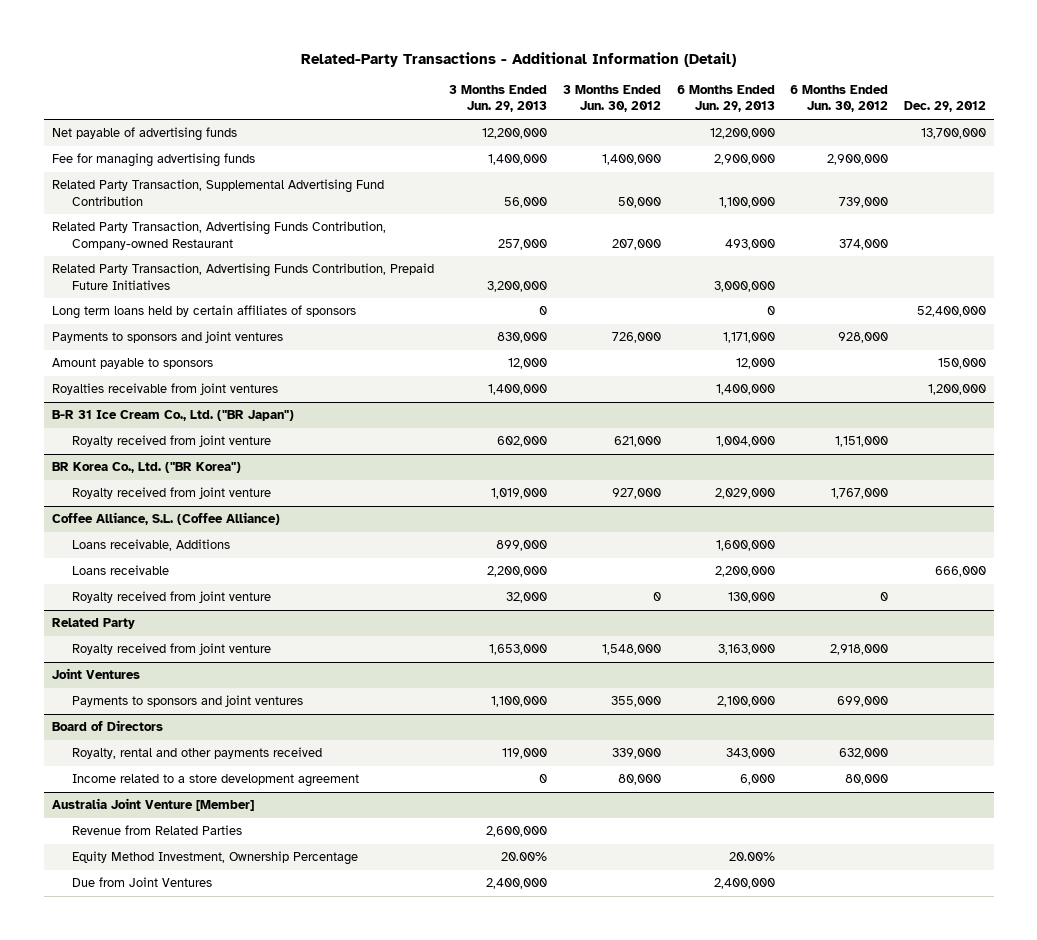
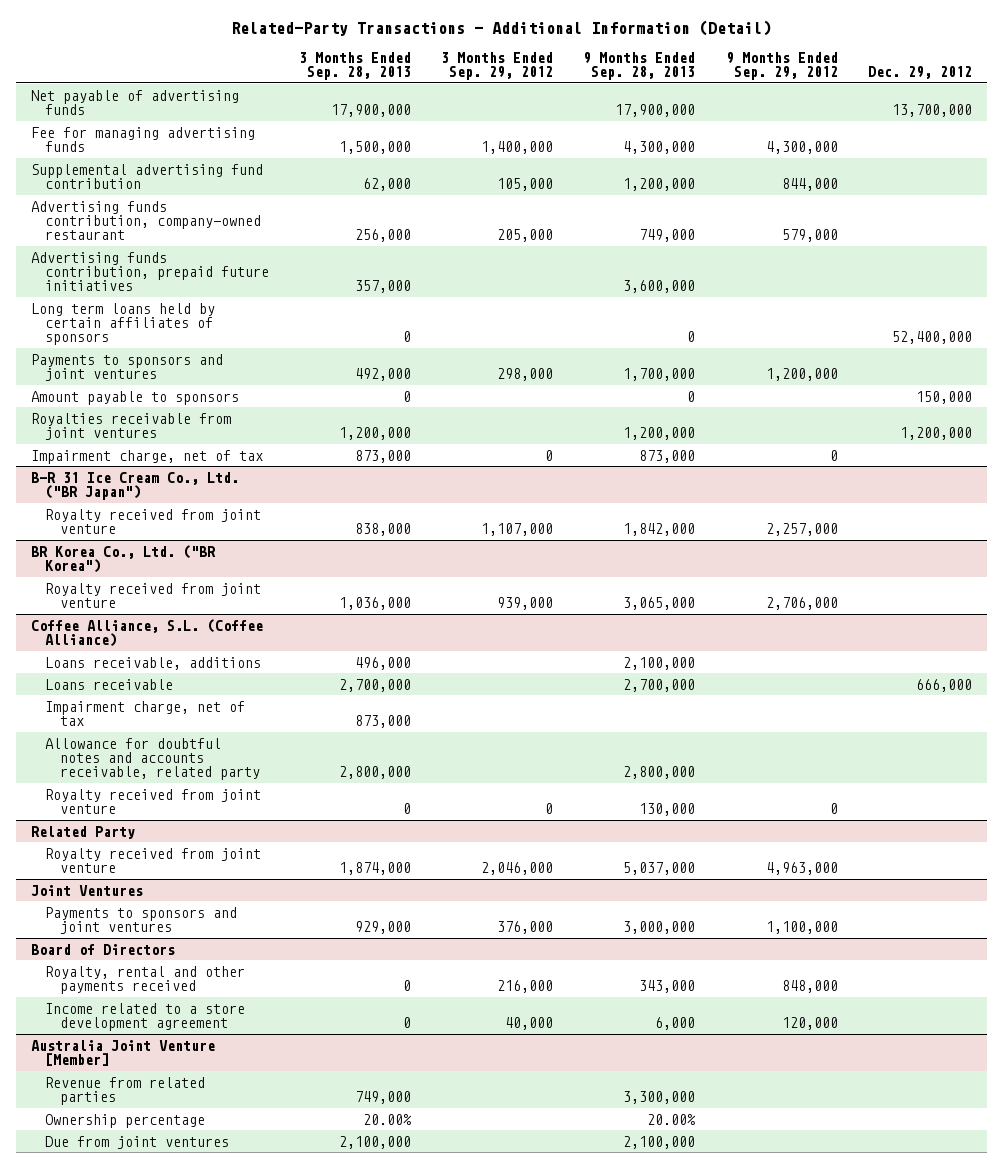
- | 3 Months Ended Jun. 29, 2013 | 3 Months Ended Jun. 30, 2012 | 6 Months Ended Jun. 29, 2013 | 6 Months Ended Jun. 30, 2012 | Dec. 29, 2012
+ | 3 Months Ended Sep. 28, 2013 | 3 Months Ended Sep. 29, 2012 | 9 Months Ended Sep. 28, 2013 | 9 Months Ended Sep. 29, 2012 | Dec. 29, 2012
- Related Party Transaction, Supplemental Advertising Fund Contribution | 56,000 | 50,000 | 1,100,000 | 739,000 |
- Related Party Transaction, Advertising Funds Contribution, Company-owned Restaurant | 257,000 | 207,000 | 493,000 | 374,000 |
- Related Party Transaction, Advertising Funds Contribution, Prepaid Future Initiatives | 3,200,000 | | 3,000,000 | |
+ Supplemental advertising fund contribution | 62,000 | 105,000 | 1,200,000 | 844,000 |
+ Advertising funds contribution, company-owned restaurant | 256,000 | 205,000 | 749,000 | 579,000 |
+ Advertising funds contribution, prepaid future initiatives | 357,000 | | 3,600,000 | |
+ Impairment charge, net of tax | 873,000 | 0 | 873,000 | 0 |
@ Coffee Alliance, S.L. (Coffee Alliance)
- Loans receivable, Additions | 899,000 | | 1,600,000 | |
+ Loans receivable, additions | 496,000 | | 2,100,000 | |
+ Impairment charge, net of tax | 873,000 | | | |
+ Allowance for doubtful notes and accounts receivable, related party | 2,800,000 | | 2,800,000 | |
@ Australia Joint Venture [Member]
- Revenue from Related Parties | 2,600,000 | | | |
- Equity Method Investment, Ownership Percentage | 20.00% | | 20.00% | |
- Due from Joint Ventures | 2,400,000 | | 2,400,000 | |
+ Revenue from related parties | 749,000 | | 3,300,000 | |
+ Ownership percentage | 20.00% | | 20.00% | |
+ Due from joint ventures | 2,100,000 | | 2,100,000 | |

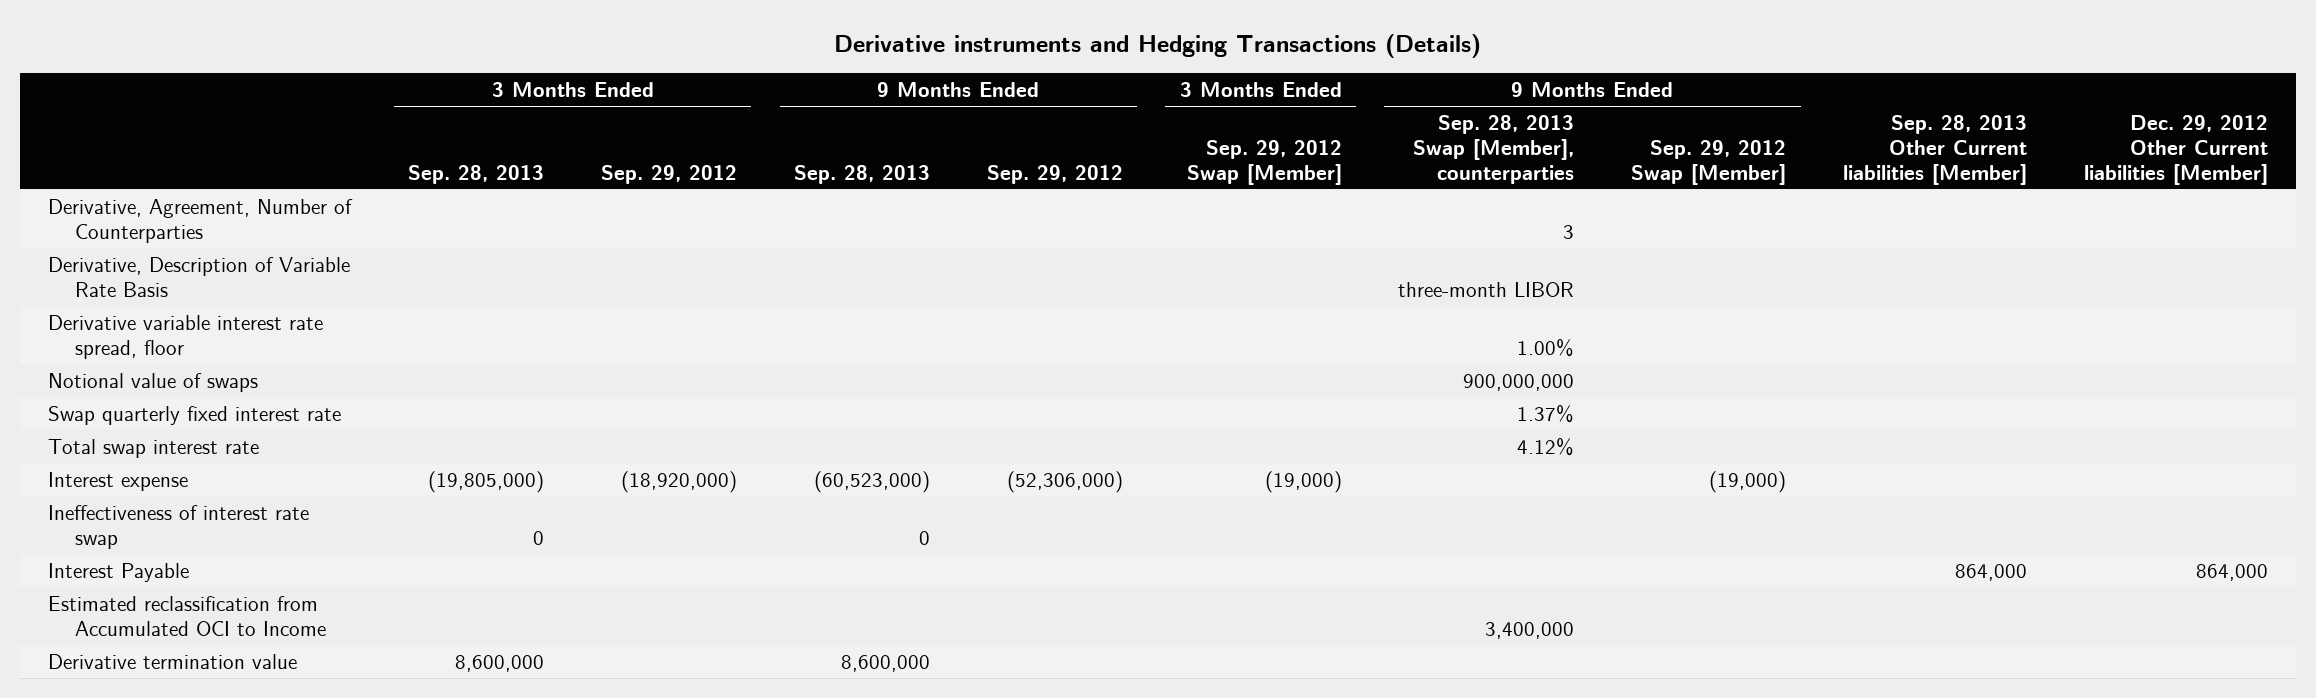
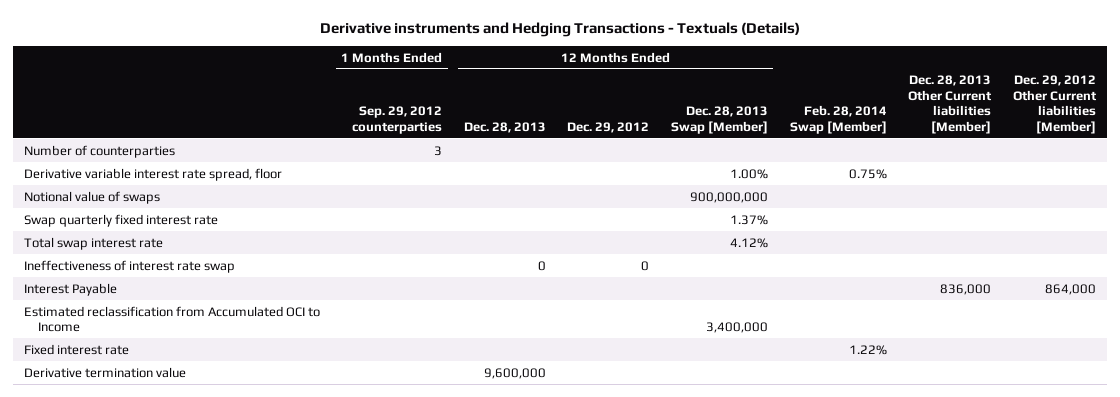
- Derivative instruments and Hedging Transactions (Details)
+ Derivative instruments and Hedging Transactions - Textuals (Details)
- | 3 Months Ended Sep. 28, 2013 | 3 Months Ended Sep. 29, 2012 | 9 Months Ended Sep. 28, 2013 | 9 Months Ended Sep. 29, 2012 | 3 Months Ended Sep. 29, 2012 Swap [Member] | 9 Months Ended Sep. 28, 2013 Swap [Member], counterparties | 9 Months Ended Sep. 29, 2012 Swap [Member] | Sep. 28, 2013 Other Current liabilities [Member] | Dec. 29, 2012 Other Current liabilities [Member]
+ | 1 Months Ended Sep. 29, 2012 counterparties | 12 Months Ended Dec. 28, 2013 | 12 Months Ended Dec. 29, 2012 | 12 Months Ended Dec. 28, 2013 Swap [Member] | Feb. 28, 2014 Swap [Member] | Dec. 28, 2013 Other Current liabilities [Member] | Dec. 29, 2012 Other Current liabilities [Member]
- Derivative, Agreement, Number of Counterparties | | | | | | 3 | | |
- Derivative, Description of Variable Rate Basis | | | | | | three-month LIBOR | | |
+ Number of counterparties | 3 | | | | | |
- Interest expense | (19,805,000) | (18,920,000) | (60,523,000) | (52,306,000) | (19,000) | | (19,000) | |
+ Fixed interest rate | | | | | 1.22% | |

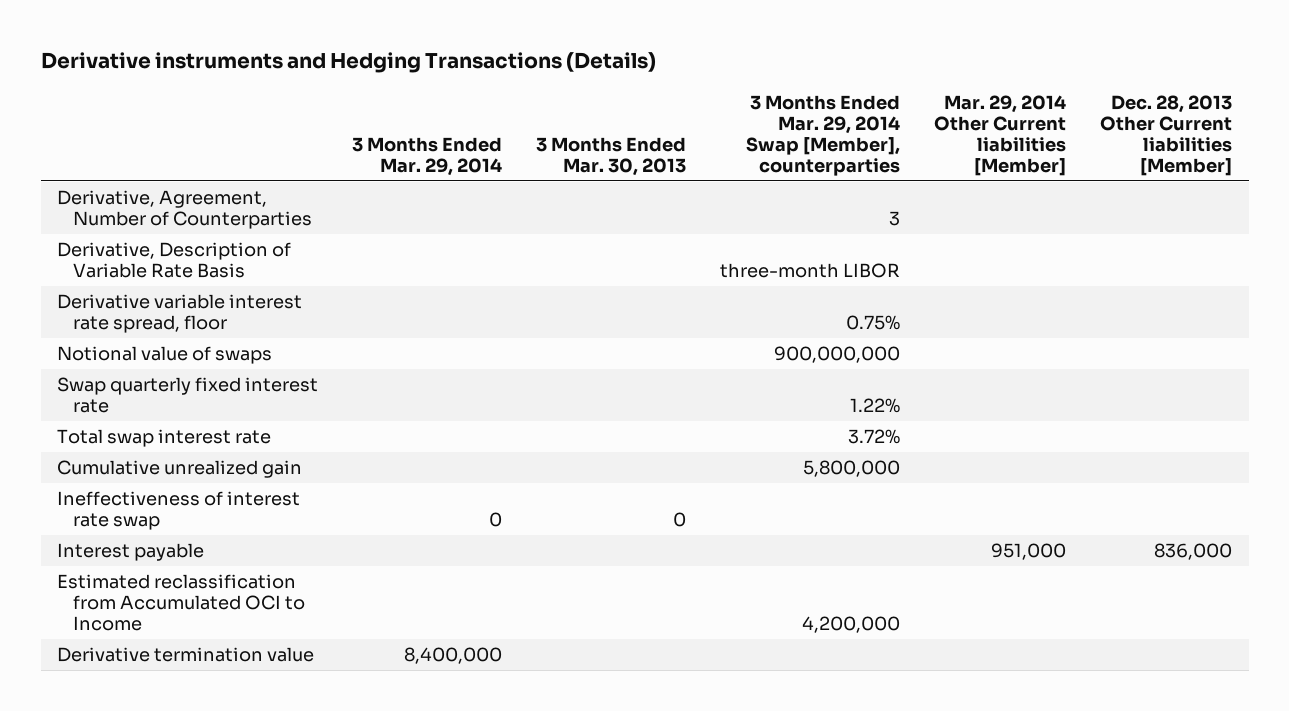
- Derivative instruments and Hedging Transactions - Textuals (Details)
+ Derivative instruments and Hedging Transactions (Details)
- | 1 Months Ended Sep. 29, 2012 counterparties | 12 Months Ended Dec. 28, 2013 | 12 Months Ended Dec. 29, 2012 | 12 Months Ended Dec. 28, 2013 Swap [Member] | Feb. 28, 2014 Swap [Member] | Dec. 28, 2013 Other Current liabilities [Member] | Dec. 29, 2012 Other Current liabilities [Member]
+ | 3 Months Ended Mar. 29, 2014 | 3 Months Ended Mar. 30, 2013 | 3 Months Ended Mar. 29, 2014 Swap [Member], counterparties | Mar. 29, 2014 Other Current liabilities [Member] | Dec. 28, 2013 Other Current liabilities [Member]
- Number of counterparties | 3 | | | | | |
+ Derivative, Agreement, Number of Counterparties | | | 3 | |
+ Derivative, Description of Variable Rate Basis | | | three-month LIBOR | |
+ Cumulative unrealized gain | | | 5,800,000 | |
- Interest Payable | | | | | | 836,000 | 864,000
+ Interest payable | | | | 951,000 | 836,000
- Fixed interest rate | | | | | 1.22% | |

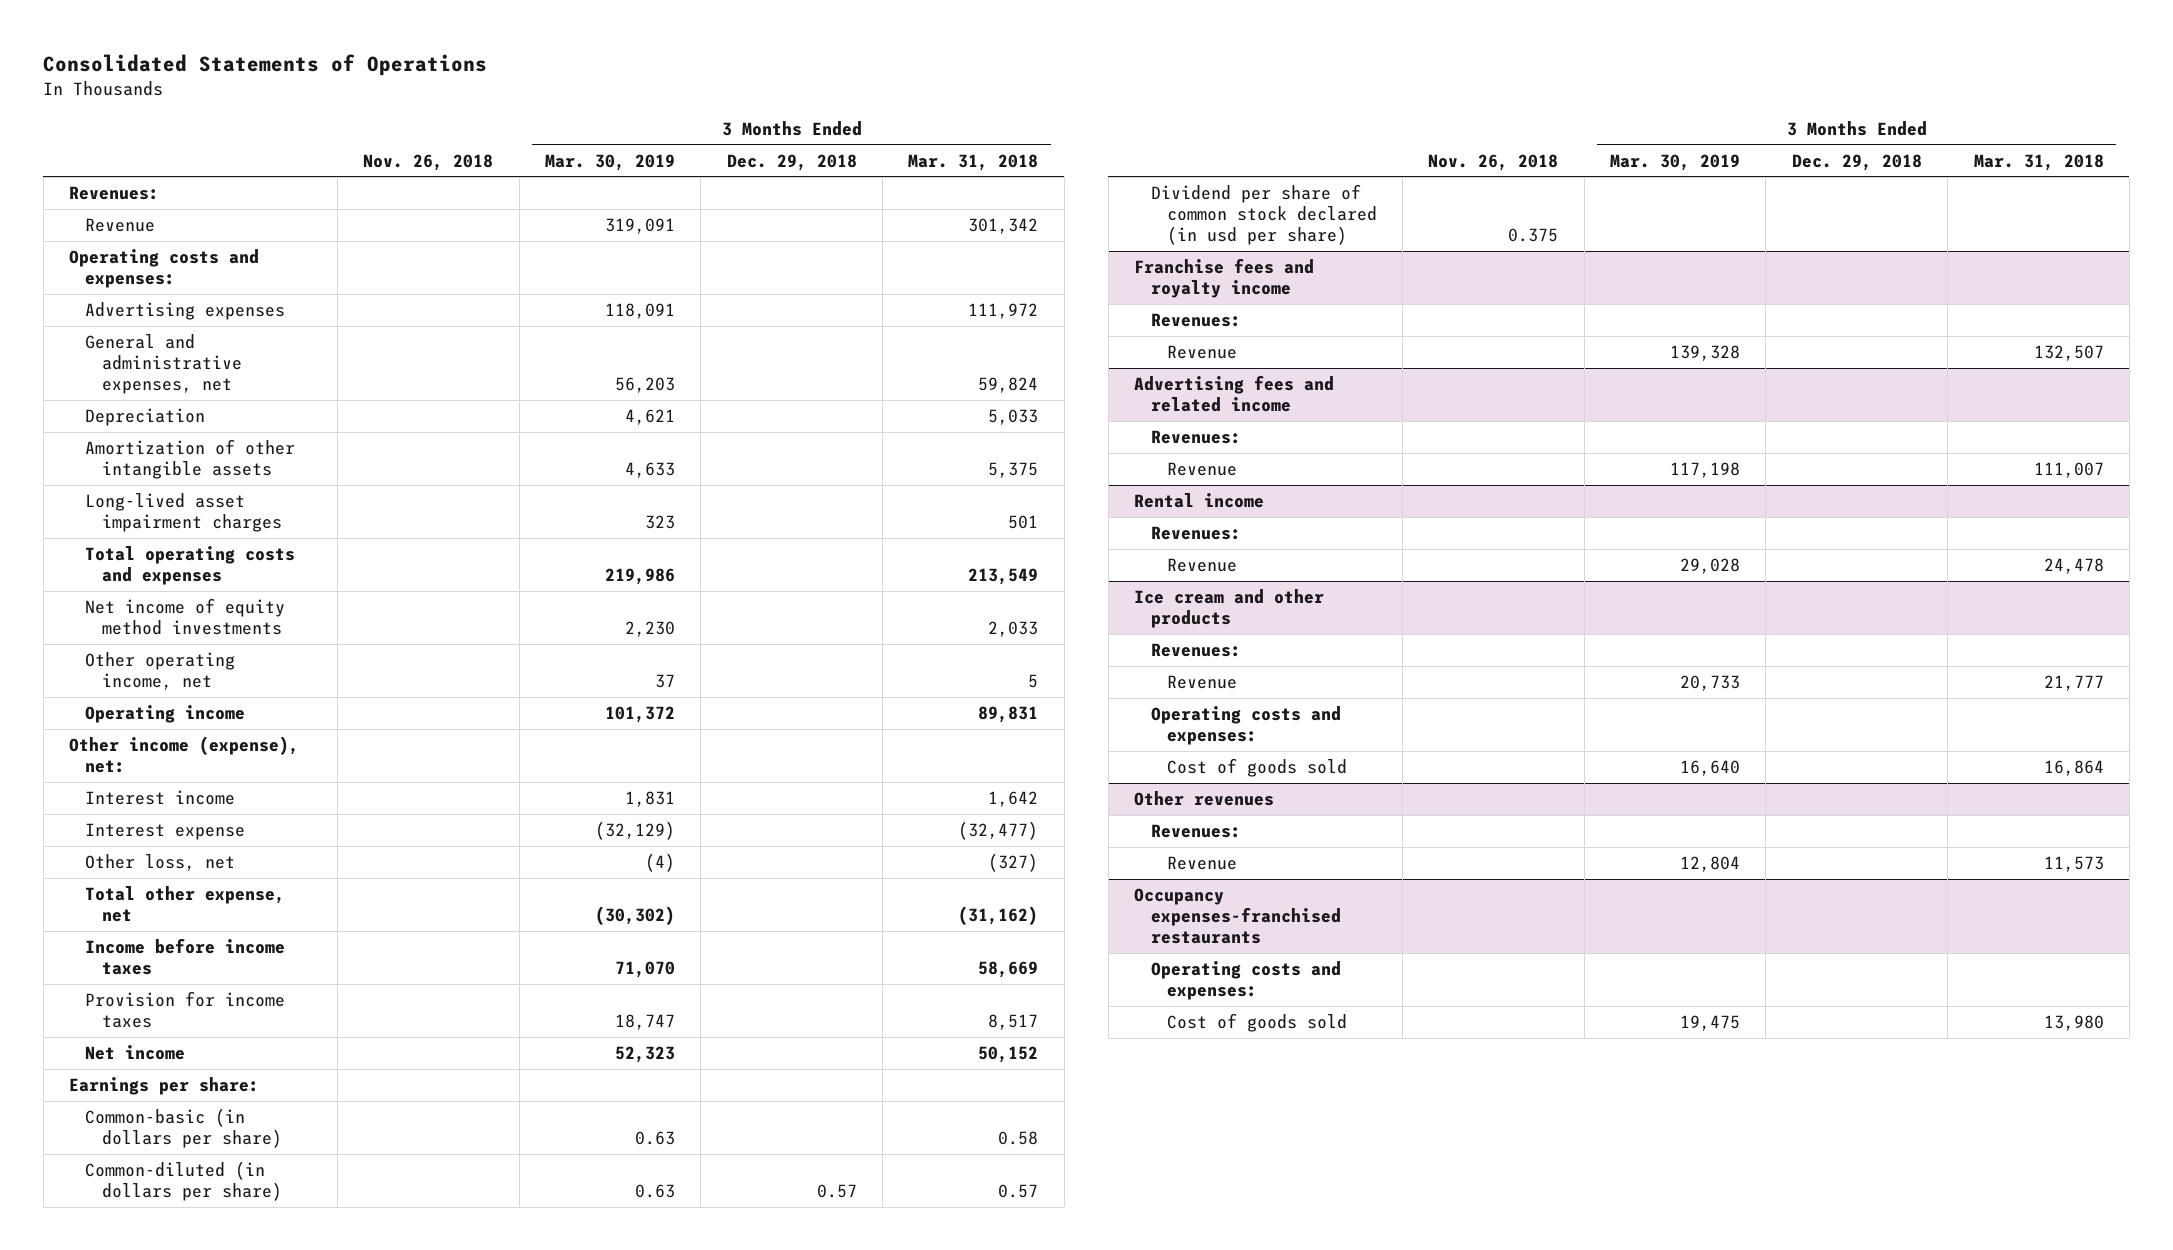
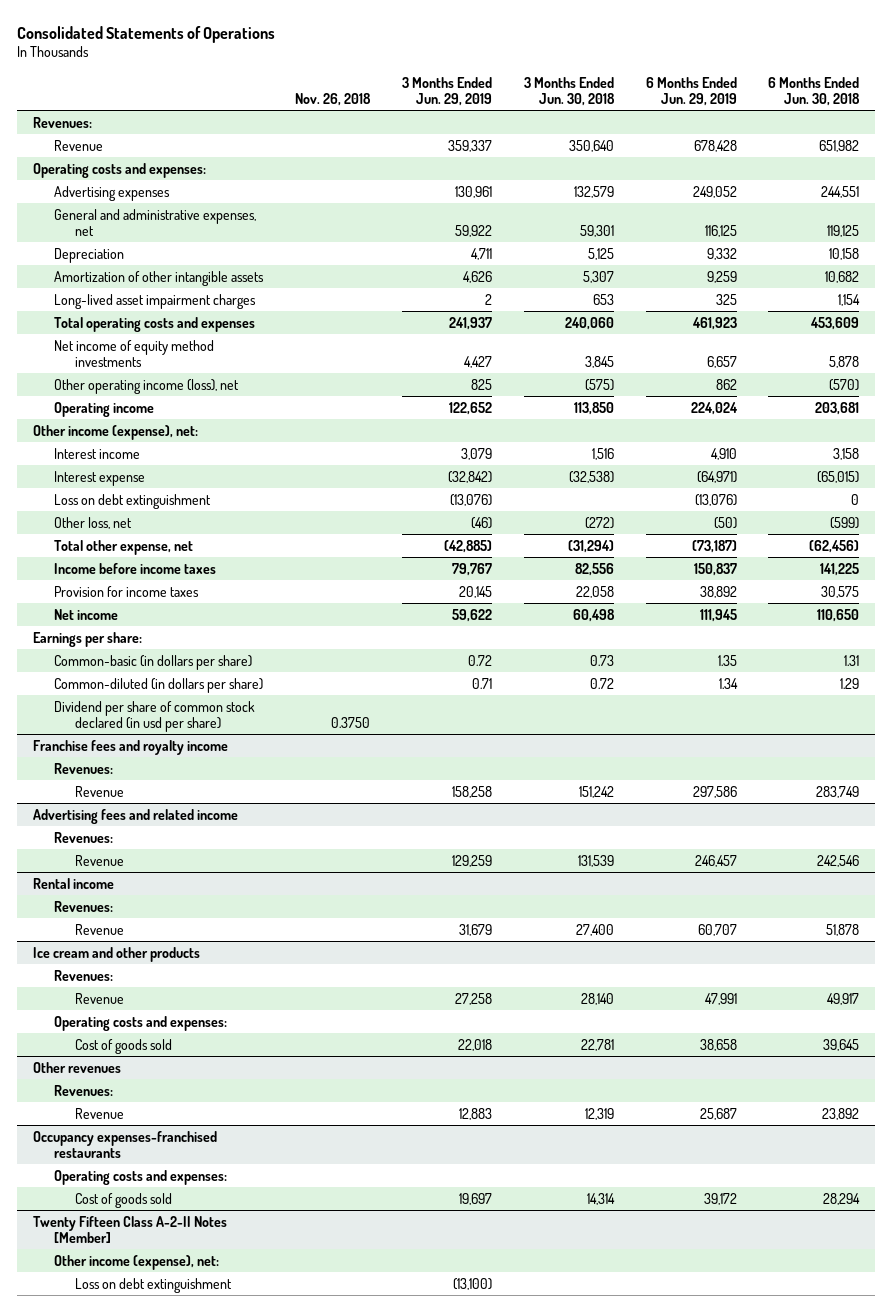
- | Nov. 26, 2018 | 3 Months Ended Mar. 30, 2019 | 3 Months Ended Dec. 29, 2018 | 3 Months Ended Mar. 31, 2018
+ | Nov. 26, 2018 | 3 Months Ended Jun. 29, 2019 | 3 Months Ended Jun. 30, 2018 | 6 Months Ended Jun. 29, 2019 | 6 Months Ended Jun. 30, 2018
- Other operating income, net | | 37 | | 5
+ Other operating income (loss), net | | 825 | (575) | 862 | (570)
+ Loss on debt extinguishment | | (13,076) | | (13,076) | 0
- Dividend per share of common stock declared (in usd per share) | 0.375 | | |
+ Dividend per share of common stock declared (in usd per share) | 0.3750 | | | |
+ Twenty Fifteen Class A-2-II Notes [Member]
+ Other income (expense), net:
+ Loss on debt extinguishment | | (13,100) | | |

